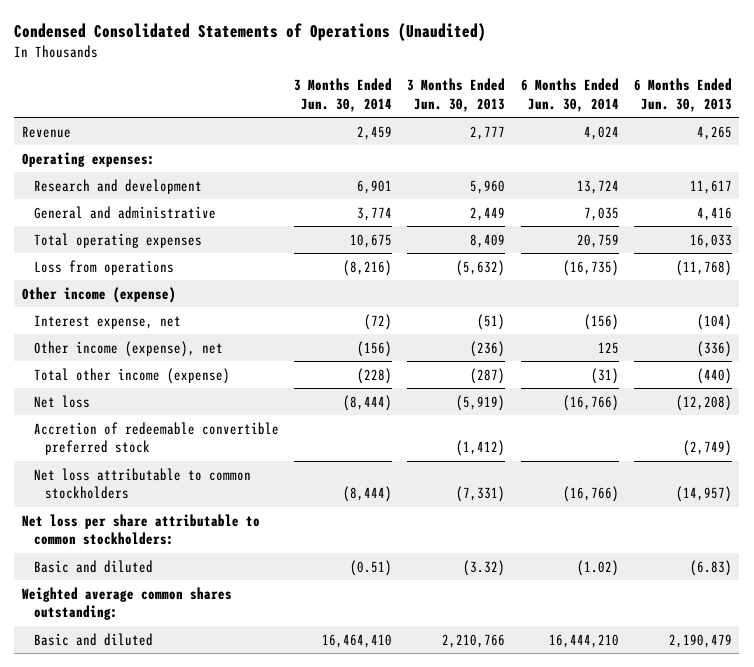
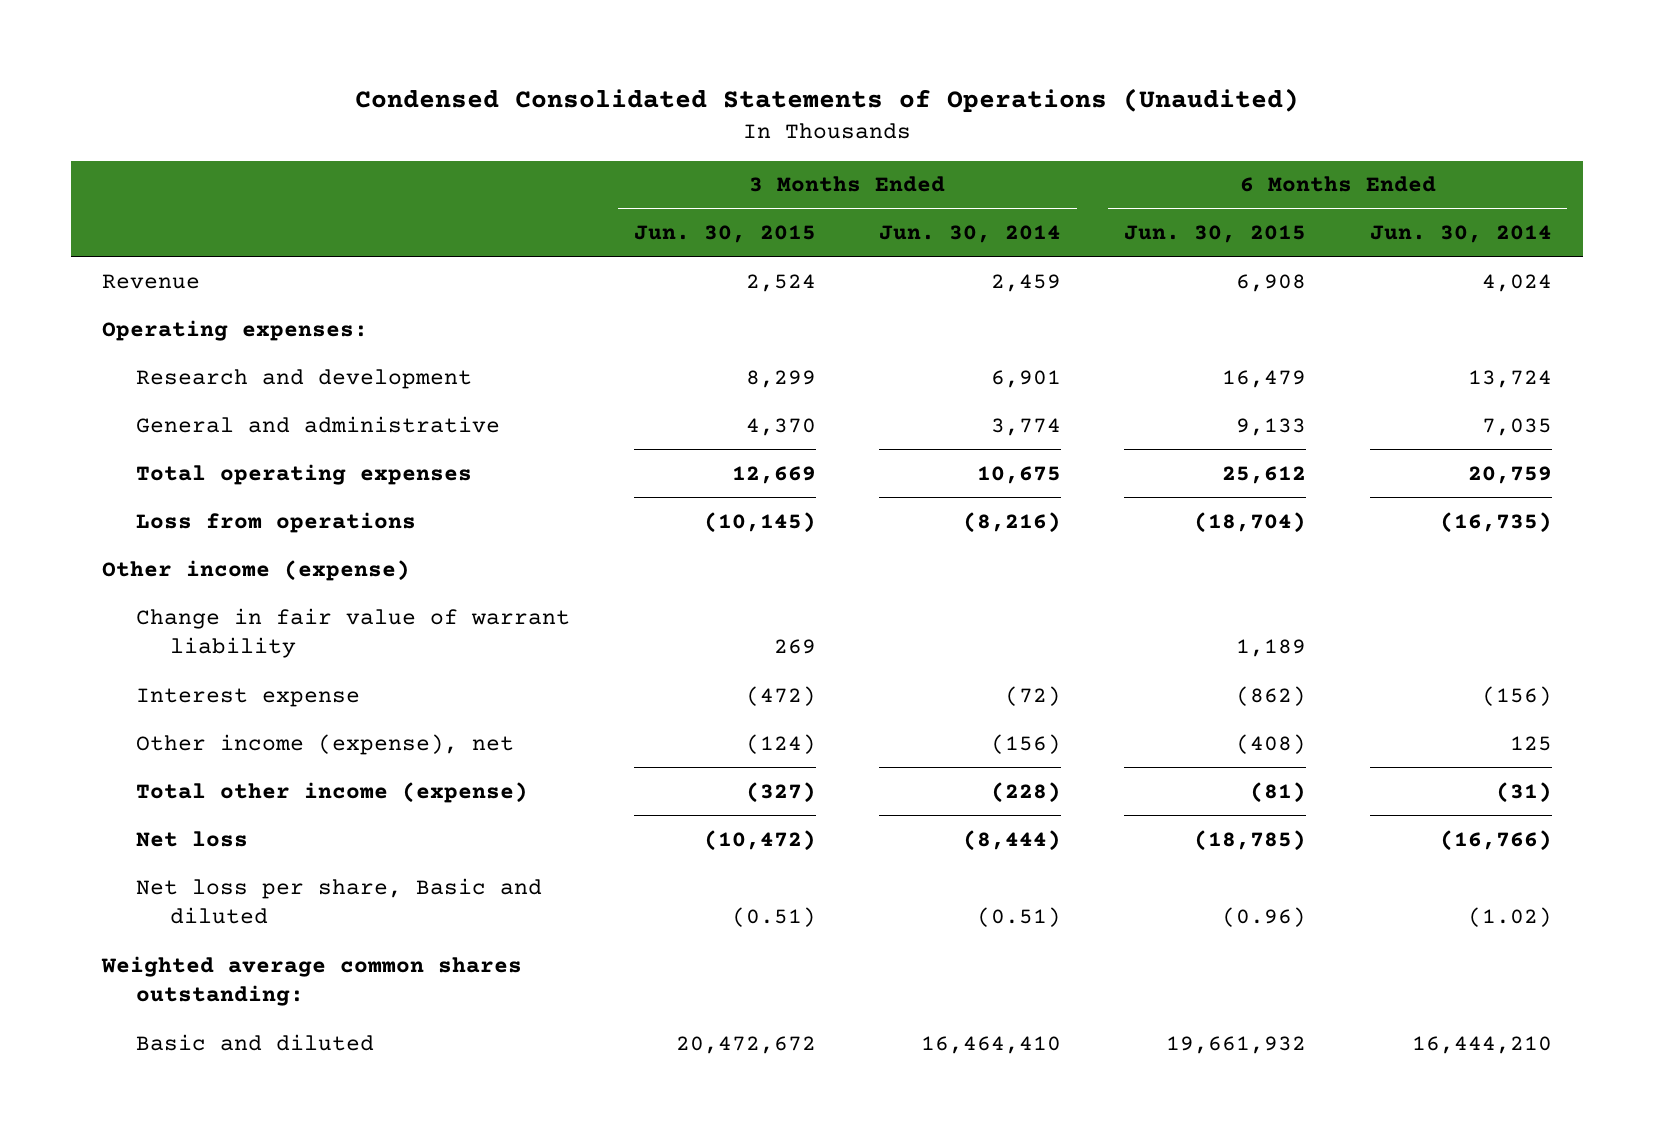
- | 3 Months Ended Jun. 30, 2014 | 3 Months Ended Jun. 30, 2013 | 6 Months Ended Jun. 30, 2014 | 6 Months Ended Jun. 30, 2013
+ | 3 Months Ended Jun. 30, 2015 | 3 Months Ended Jun. 30, 2014 | 6 Months Ended Jun. 30, 2015 | 6 Months Ended Jun. 30, 2014
- Interest expense, net | (72) | (51) | (156) | (104)
+ Change in fair value of warrant liability | 269 | | 1,189 |
+ Interest expense | (472) | (72) | (862) | (156)
- Accretion of redeemable convertible preferred stock | | (1,412) | | (2,749)
- Net loss attributable to common stockholders | (8,444) | (7,331) | (16,766) | (14,957)
- Net loss per share attributable to common stockholders:
- Basic and diluted | (0.51) | (3.32) | (1.02) | (6.83)
+ Net loss per share, Basic and diluted | (0.51) | (0.51) | (0.96) | (1.02)

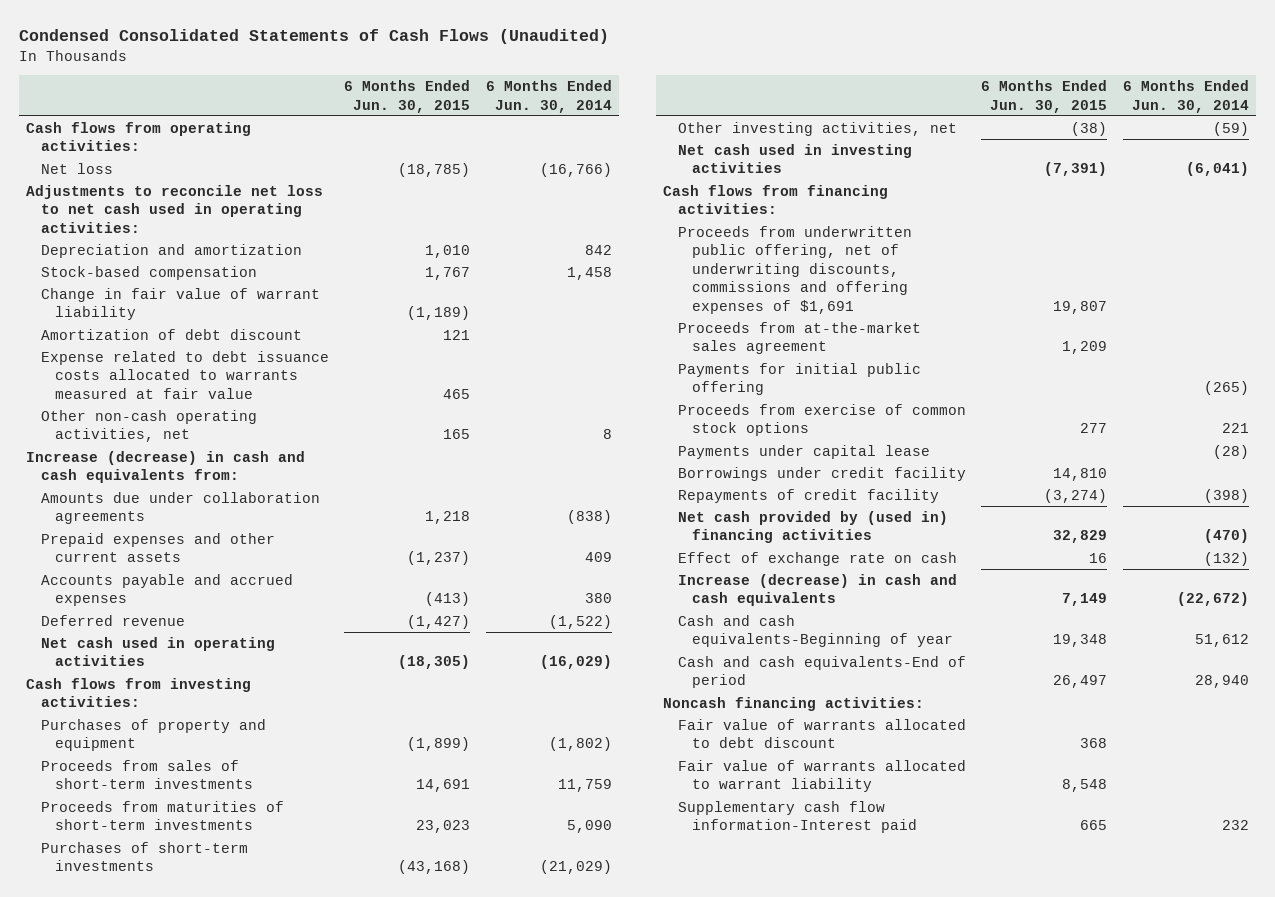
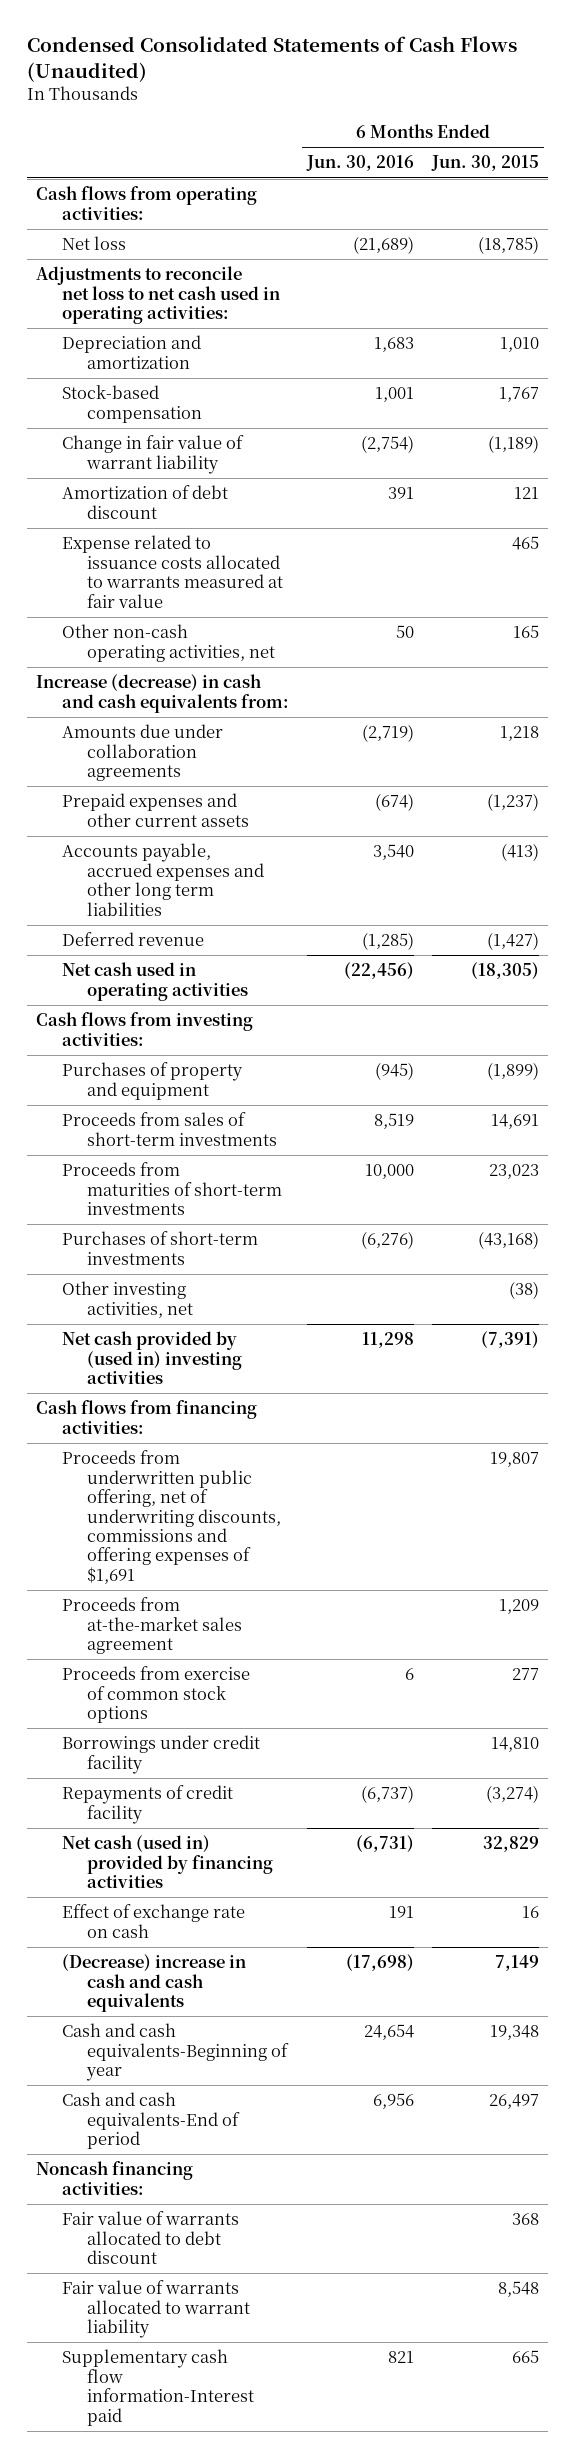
- | 6 Months Ended Jun. 30, 2015 | 6 Months Ended Jun. 30, 2014
+ | 6 Months Ended Jun. 30, 2016 | 6 Months Ended Jun. 30, 2015
- Expense related to debt issuance costs allocated to warrants measured at fair value | 465 |
+ Expense related to issuance costs allocated to warrants measured at fair value | | 465
- Accounts payable and accrued expenses | (413) | 380
+ Accounts payable, accrued expenses and other long term liabilities | 3,540 | (413)
- Net cash used in investing activities | (7,391) | (6,041)
+ Net cash provided by (used in) investing activities | 11,298 | (7,391)
- Payments for initial public offering | | (265)
- Payments under capital lease | | (28)
- Net cash provided by (used in) financing activities | 32,829 | (470)
+ Net cash (used in) provided by financing activities | (6,731) | 32,829
- Increase (decrease) in cash and cash equivalents | 7,149 | (22,672)
+ (Decrease) increase in cash and cash equivalents | (17,698) | 7,149

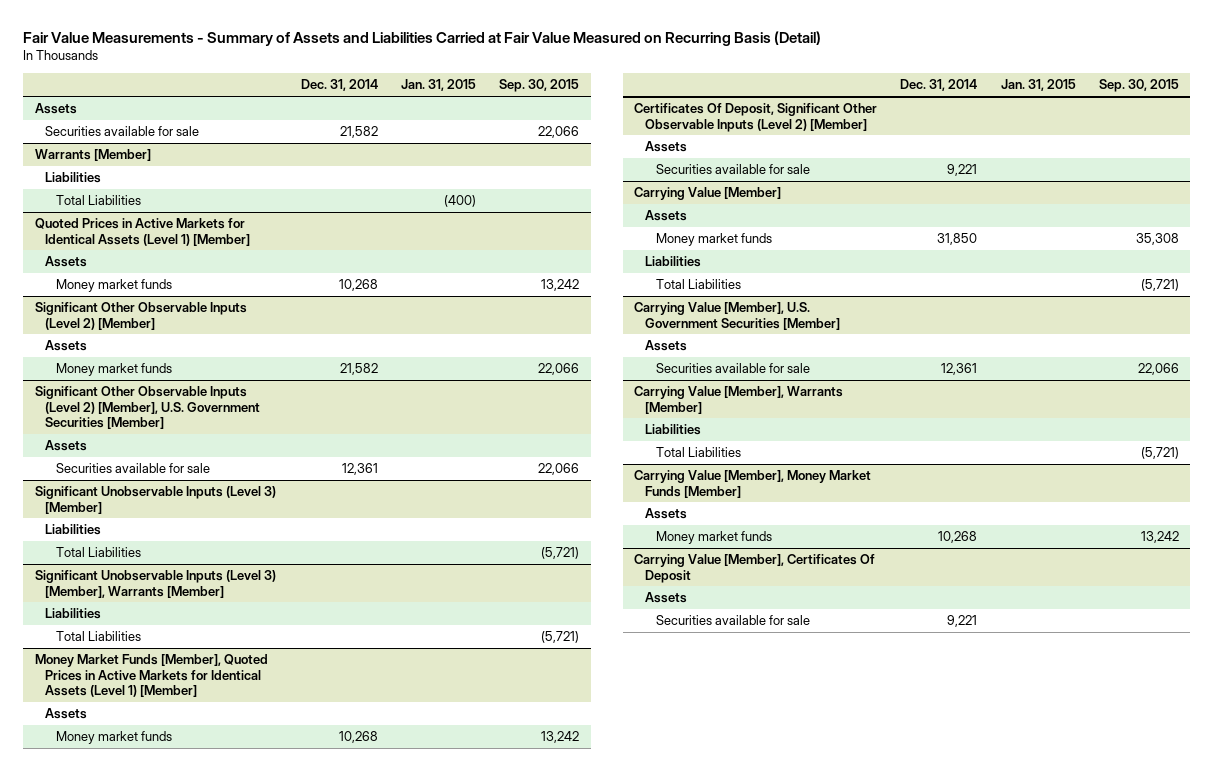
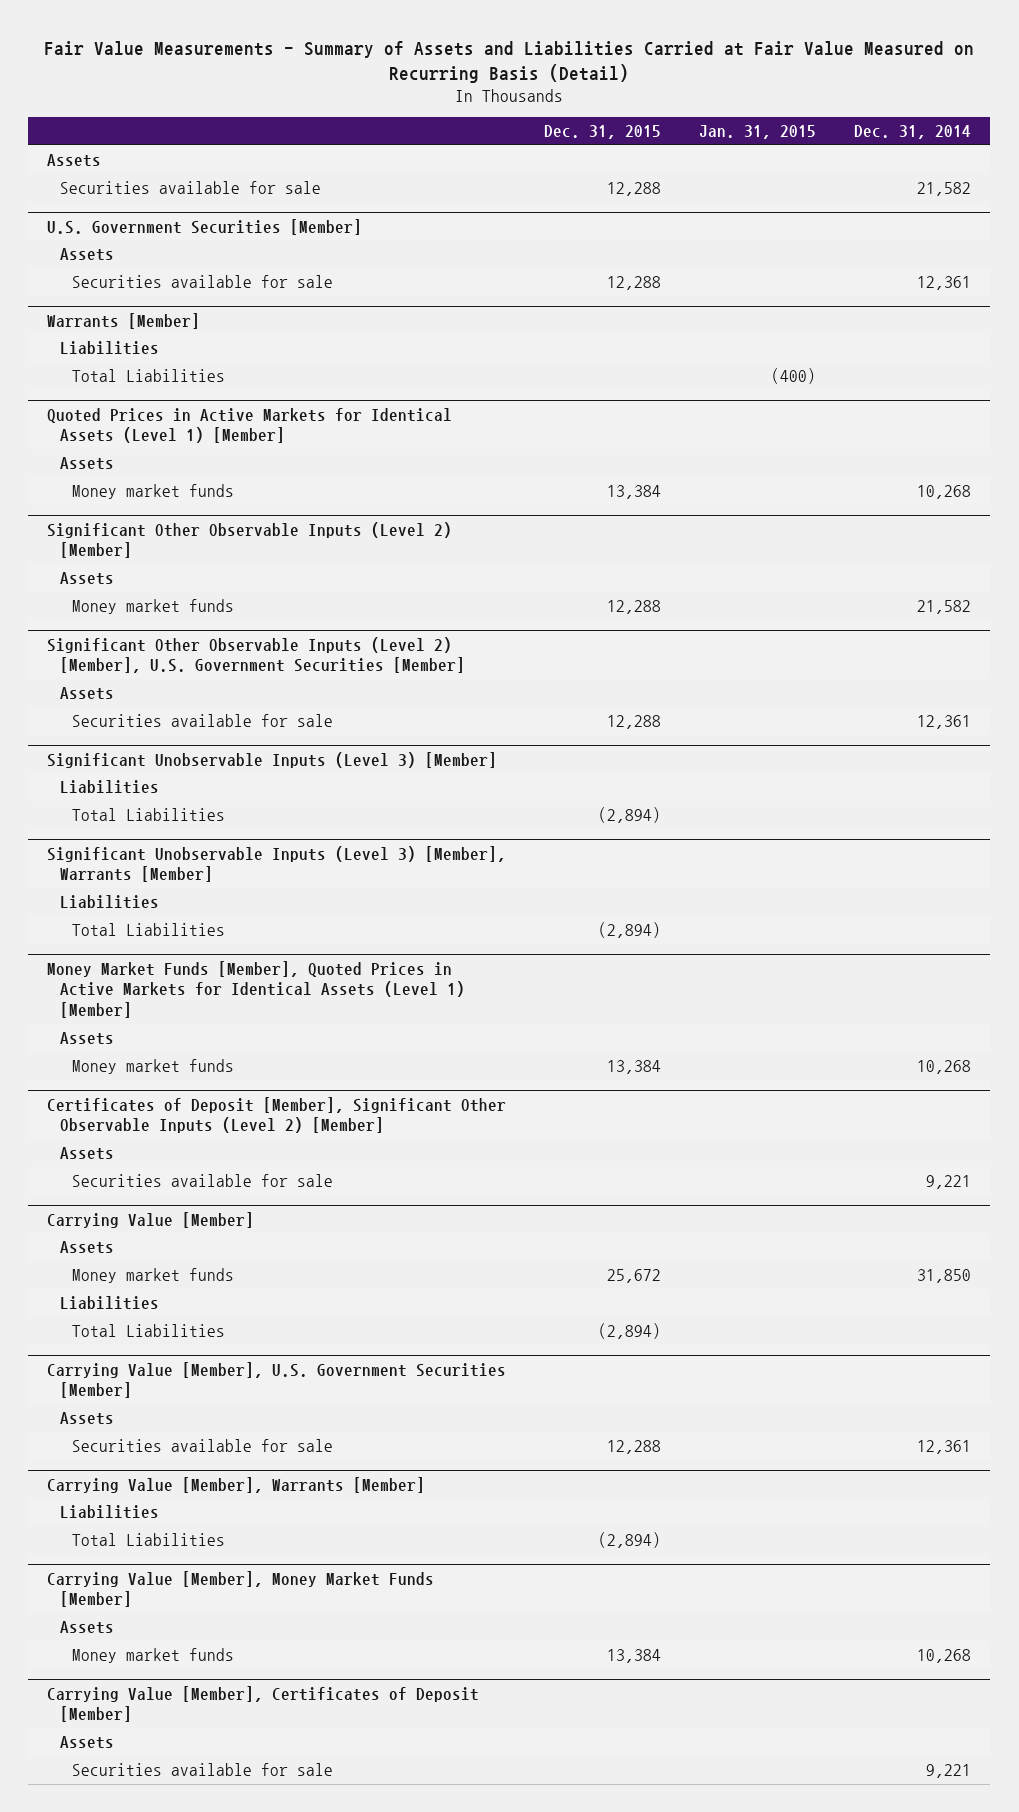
- | Dec. 31, 2014 | Jan. 31, 2015 | Sep. 30, 2015
+ | Dec. 31, 2015 | Jan. 31, 2015 | Dec. 31, 2014
+ U.S. Government Securities [Member]
+ Assets
+ Securities available for sale | 12,288 | | 12,361
- Certificates Of Deposit, Significant Other Observable Inputs (Level 2) [Member]
+ Certificates of Deposit [Member], Significant Other Observable Inputs (Level 2) [Member]
- Carrying Value [Member], Certificates Of Deposit
+ Carrying Value [Member], Certificates of Deposit [Member]

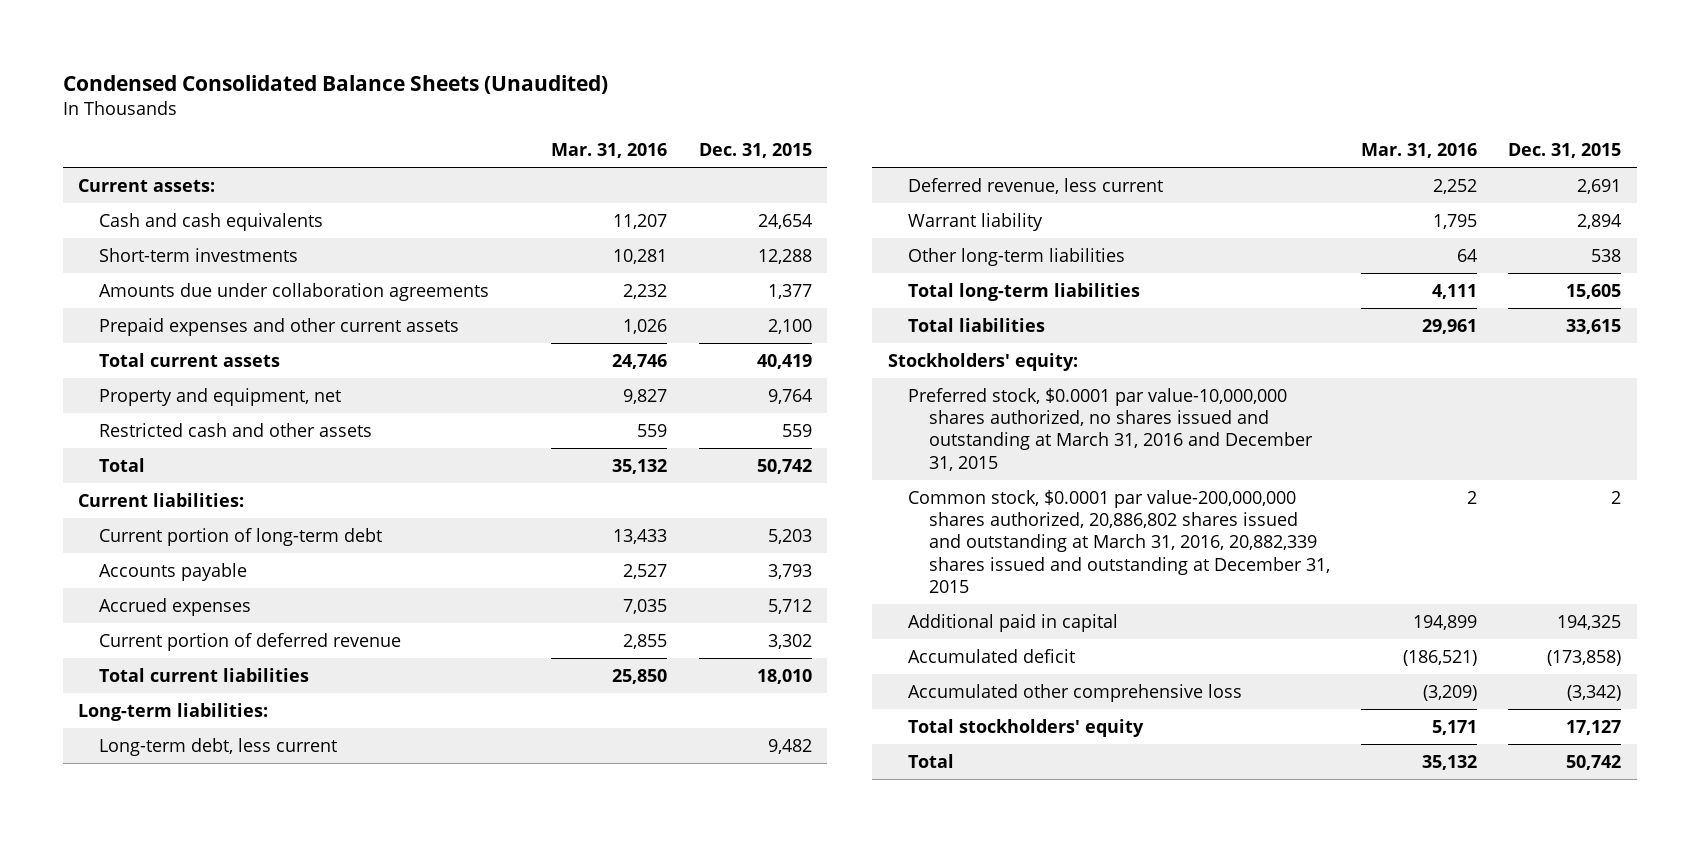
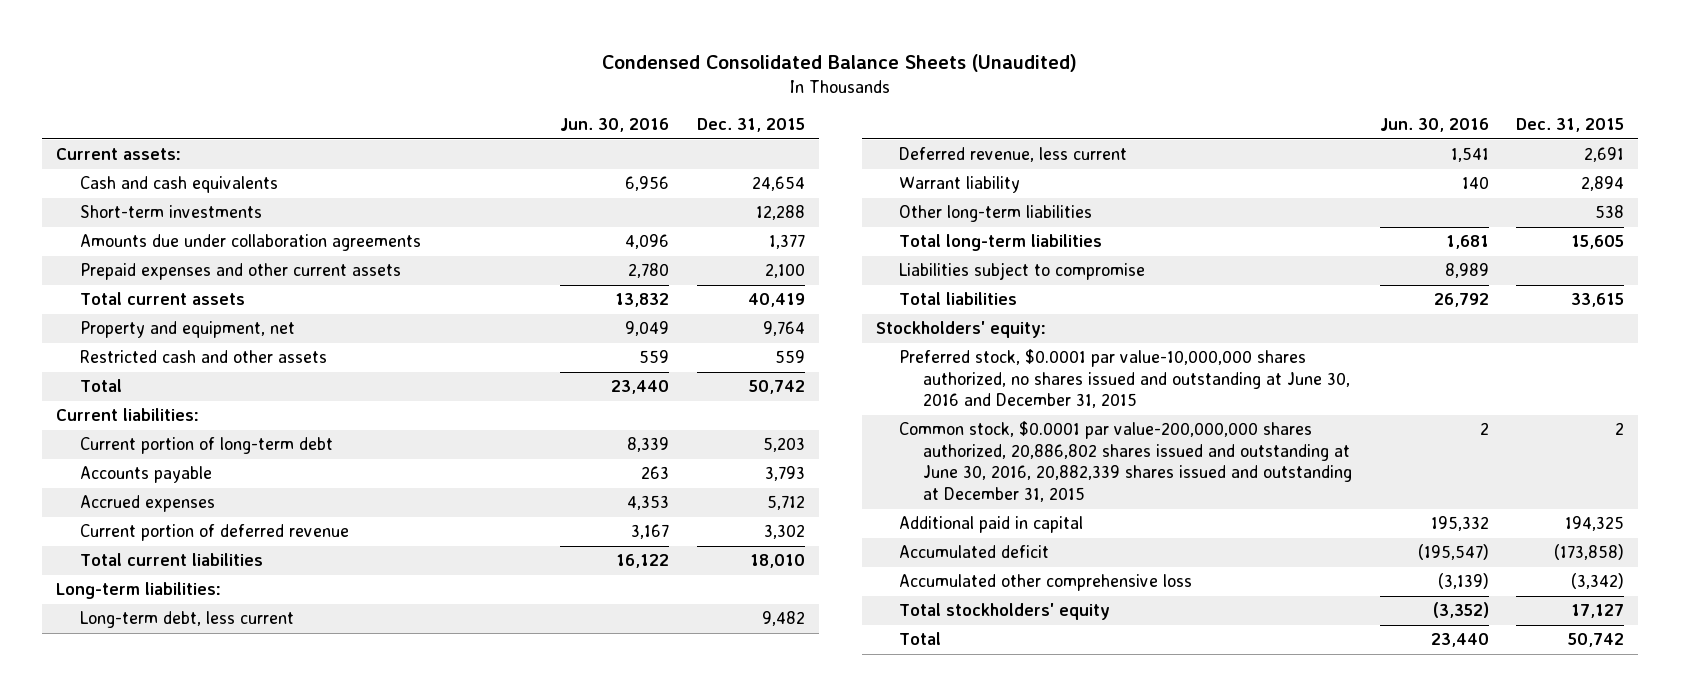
- | Mar. 31, 2016 | Dec. 31, 2015
+ | Jun. 30, 2016 | Dec. 31, 2015
+ Liabilities subject to compromise | 8,989 |
- Preferred stock, $0.0001 par value-10,000,000 shares authorized, no shares issued and outstanding at March 31, 2016 and December 31, 2015
- Common stock, $0.0001 par value-200,000,000 shares authorized, 20,886,802 shares issued and outstanding at March 31, 2016, 20,882,339 shares issued and outstanding at December 31, 2015 | 2 | 2
+ Preferred stock, $0.0001 par value-10,000,000 shares authorized, no shares issued and outstanding at June 30, 2016 and December 31, 2015
+ Common stock, $0.0001 par value-200,000,000 shares authorized, 20,886,802 shares issued and outstanding at June 30, 2016, 20,882,339 shares issued and outstanding at December 31, 2015 | 2 | 2

